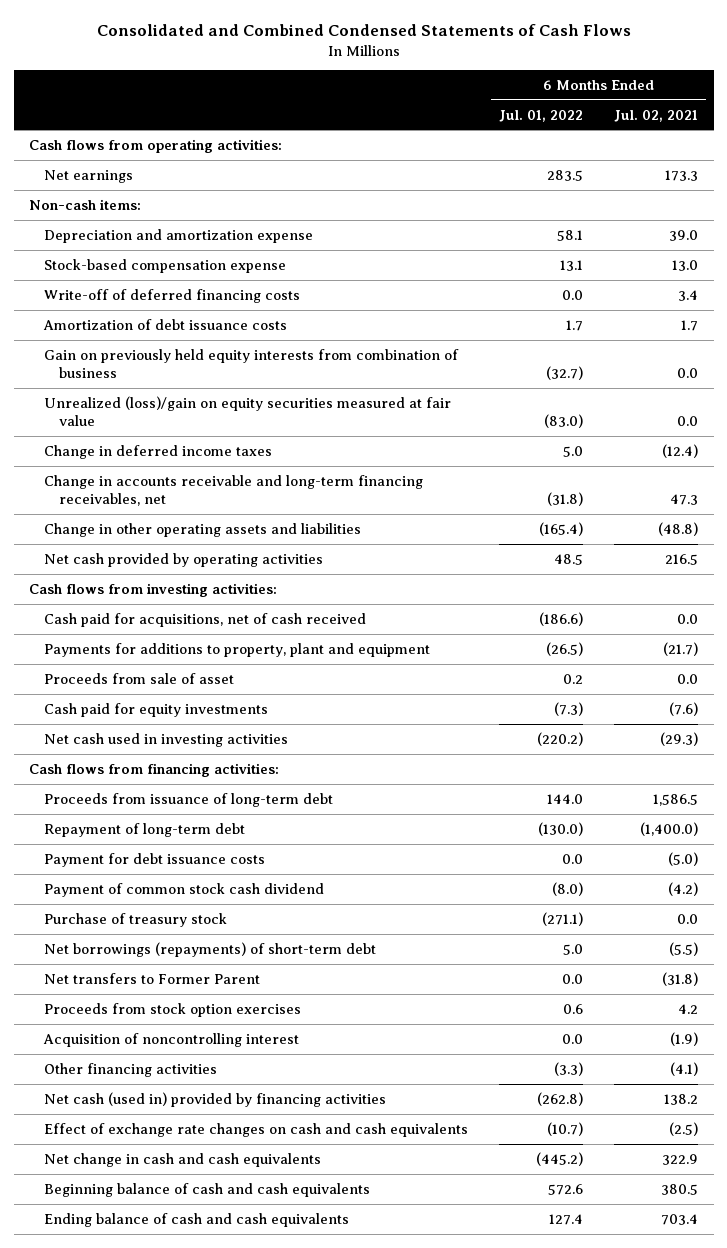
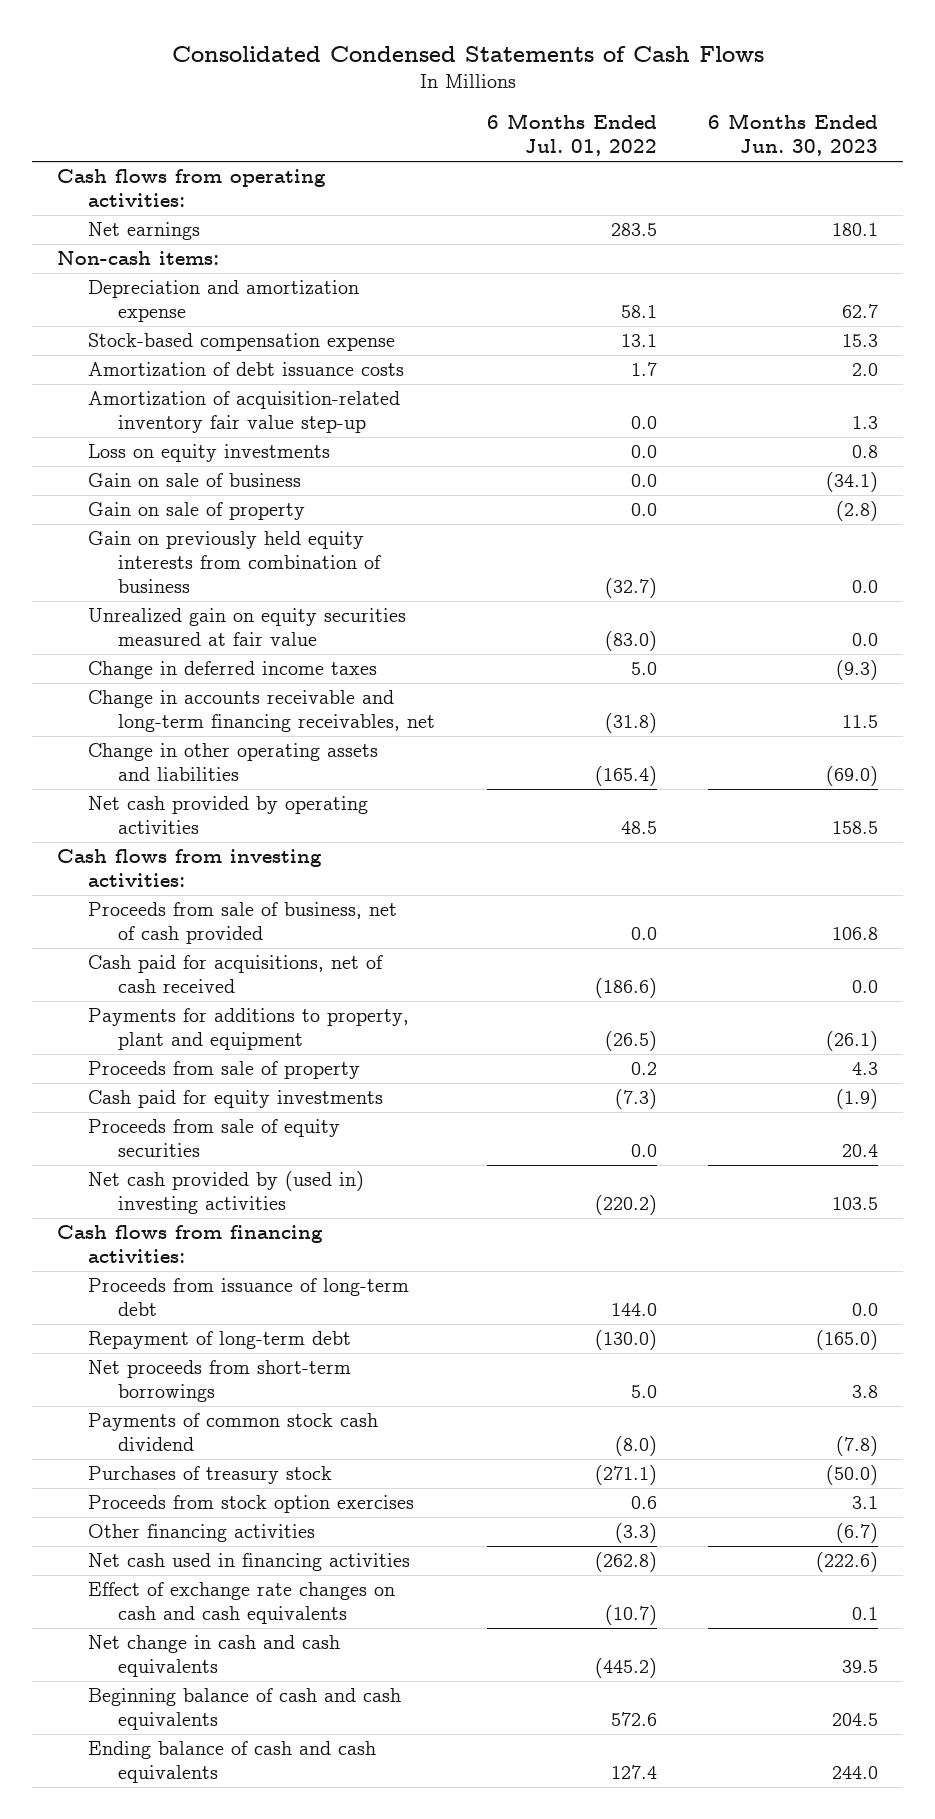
- Consolidated and Combined Condensed Statements of Cash Flows
+ Consolidated Condensed Statements of Cash Flows
- | 6 Months Ended Jul. 01, 2022 | 6 Months Ended Jul. 02, 2021
+ | 6 Months Ended Jul. 01, 2022 | 6 Months Ended Jun. 30, 2023
- Write-off of deferred financing costs | 0.0 | 3.4
+ Amortization of acquisition-related inventory fair value step-up | 0.0 | 1.3
+ Loss on equity investments | 0.0 | 0.8
+ Gain on sale of business | 0.0 | (34.1)
+ Gain on sale of property | 0.0 | (2.8)
- Unrealized (loss)/gain on equity securities measured at fair value | (83.0) | 0.0
+ Unrealized gain on equity securities measured at fair value | (83.0) | 0.0
+ Proceeds from sale of business, net of cash provided | 0.0 | 106.8
- Proceeds from sale of asset | 0.2 | 0.0
+ Proceeds from sale of property | 0.2 | 4.3
- Net cash used in investing activities | (220.2) | (29.3)
+ Proceeds from sale of equity securities | 0.0 | 20.4
+ Net cash provided by (used in) investing activities | (220.2) | 103.5
- Payment for debt issuance costs | 0.0 | (5.0)
- Payment of common stock cash dividend | (8.0) | (4.2)
- Purchase of treasury stock | (271.1) | 0.0
- Net borrowings (repayments) of short-term debt | 5.0 | (5.5)
- Net transfers to Former Parent | 0.0 | (31.8)
+ Net proceeds from short-term borrowings | 5.0 | 3.8
+ Payments of common stock cash dividend | (8.0) | (7.8)
+ Purchases of treasury stock | (271.1) | (50.0)
- Acquisition of noncontrolling interest | 0.0 | (1.9)
- Net cash (used in) provided by financing activities | (262.8) | 138.2
+ Net cash used in financing activities | (262.8) | (222.6)

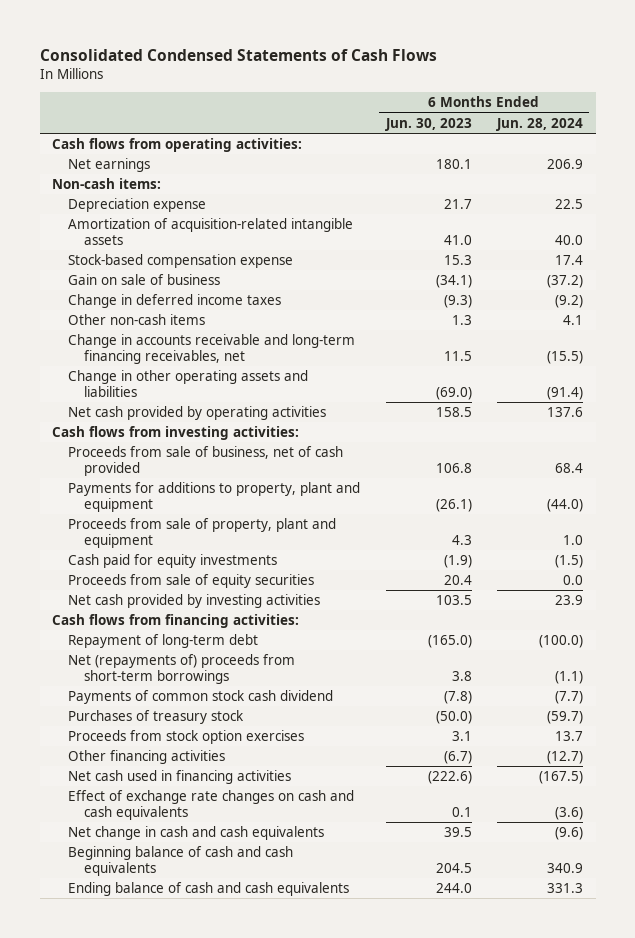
- | 6 Months Ended Jul. 01, 2022 | 6 Months Ended Jun. 30, 2023
+ | 6 Months Ended Jun. 30, 2023 | 6 Months Ended Jun. 28, 2024
- Depreciation and amortization expense | 58.1 | 62.7
+ Depreciation expense | 21.7 | 22.5
+ Amortization of acquisition-related intangible assets | 41.0 | 40.0
- Amortization of debt issuance costs | 1.7 | 2.0
- Amortization of acquisition-related inventory fair value step-up | 0.0 | 1.3
- Loss on equity investments | 0.0 | 0.8
- Gain on sale of property | 0.0 | (2.8)
- Gain on previously held equity interests from combination of business | (32.7) | 0.0
- Unrealized gain on equity securities measured at fair value | (83.0) | 0.0
+ Other non-cash items | 1.3 | 4.1
- Cash paid for acquisitions, net of cash received | (186.6) | 0.0
- Proceeds from sale of property | 0.2 | 4.3
+ Proceeds from sale of property, plant and equipment | 4.3 | 1.0
- Net cash provided by (used in) investing activities | (220.2) | 103.5
+ Net cash provided by investing activities | 103.5 | 23.9
- Proceeds from issuance of long-term debt | 144.0 | 0.0
- Net proceeds from short-term borrowings | 5.0 | 3.8
+ Net (repayments of) proceeds from short-term borrowings | 3.8 | (1.1)

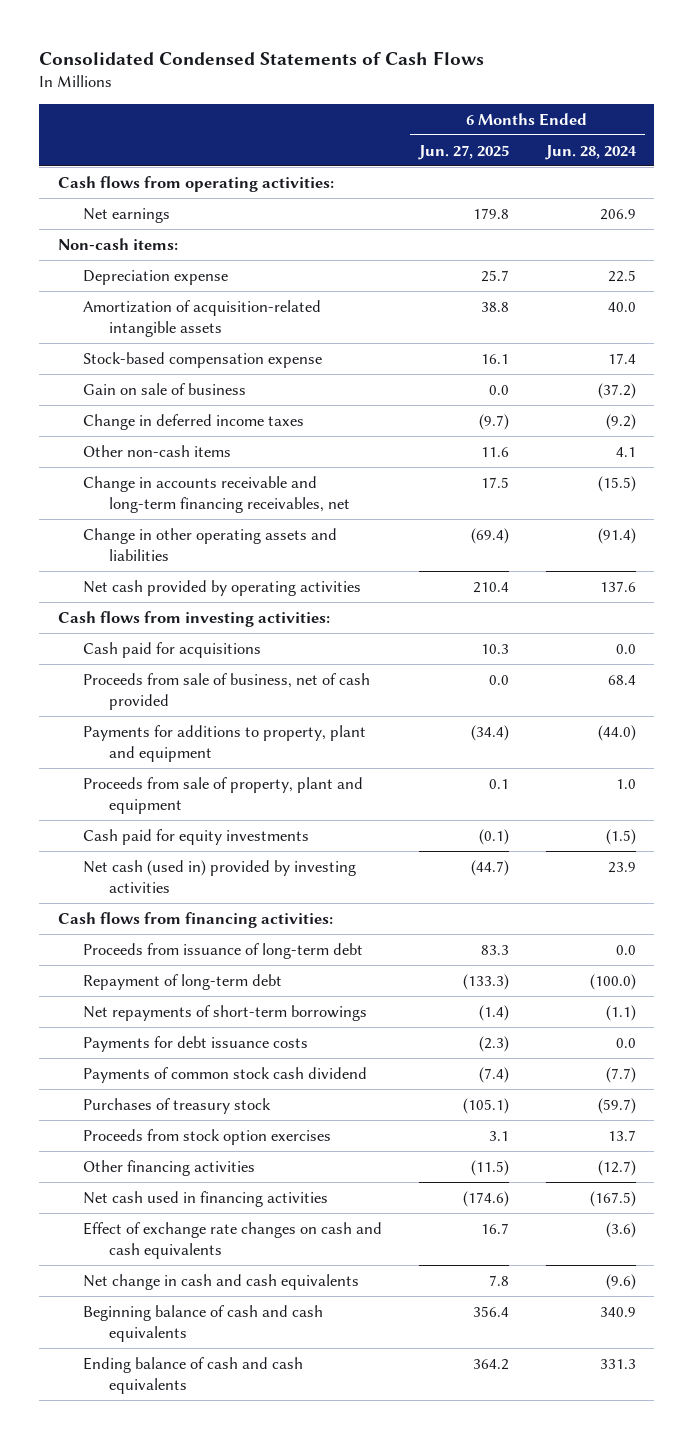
- | 6 Months Ended Jun. 30, 2023 | 6 Months Ended Jun. 28, 2024
+ | 6 Months Ended Jun. 27, 2025 | 6 Months Ended Jun. 28, 2024
+ Cash paid for acquisitions | 10.3 | 0.0
- Proceeds from sale of equity securities | 20.4 | 0.0
- Net cash provided by investing activities | 103.5 | 23.9
+ Net cash (used in) provided by investing activities | (44.7) | 23.9
+ Proceeds from issuance of long-term debt | 83.3 | 0.0
- Net (repayments of) proceeds from short-term borrowings | 3.8 | (1.1)
+ Net repayments of short-term borrowings | (1.4) | (1.1)
+ Payments for debt issuance costs | (2.3) | 0.0

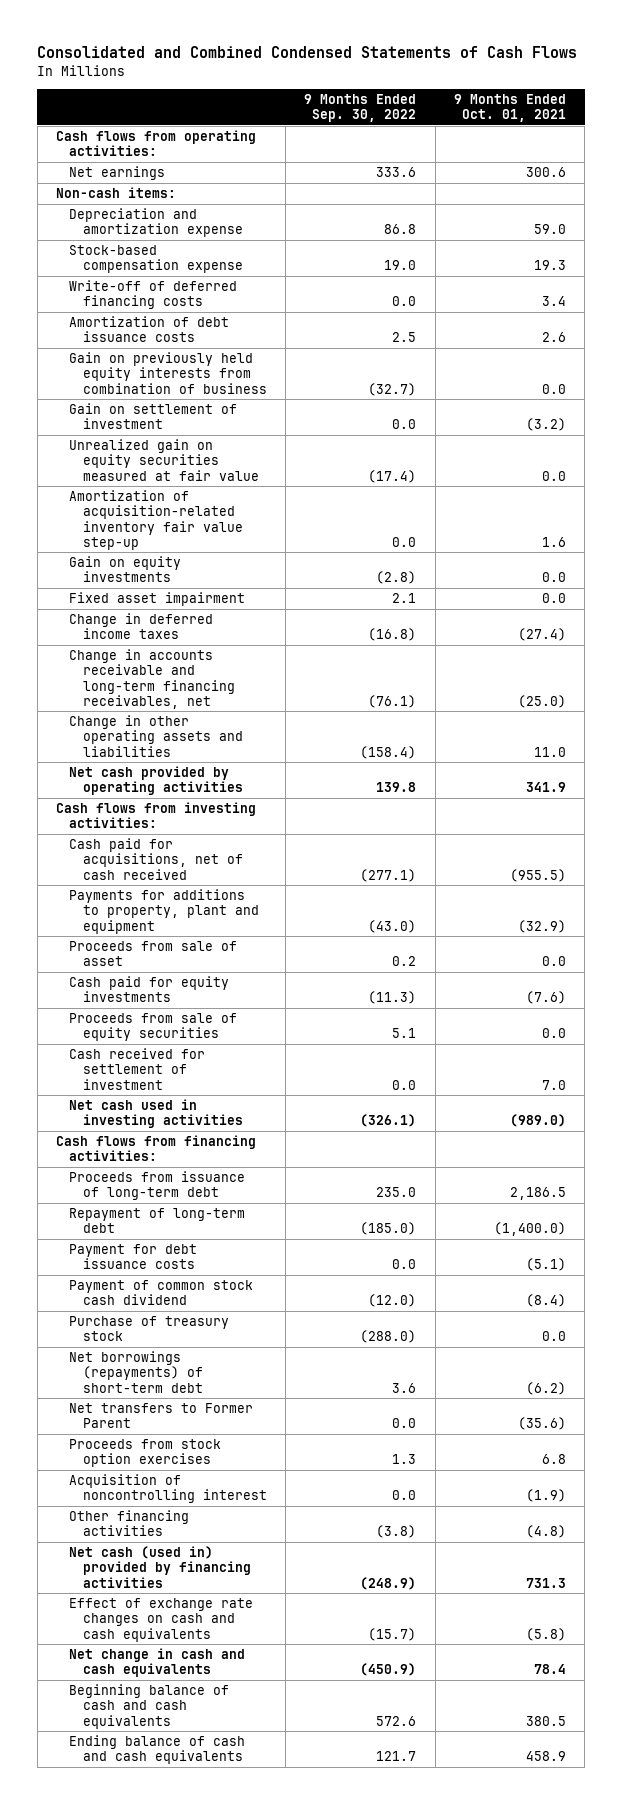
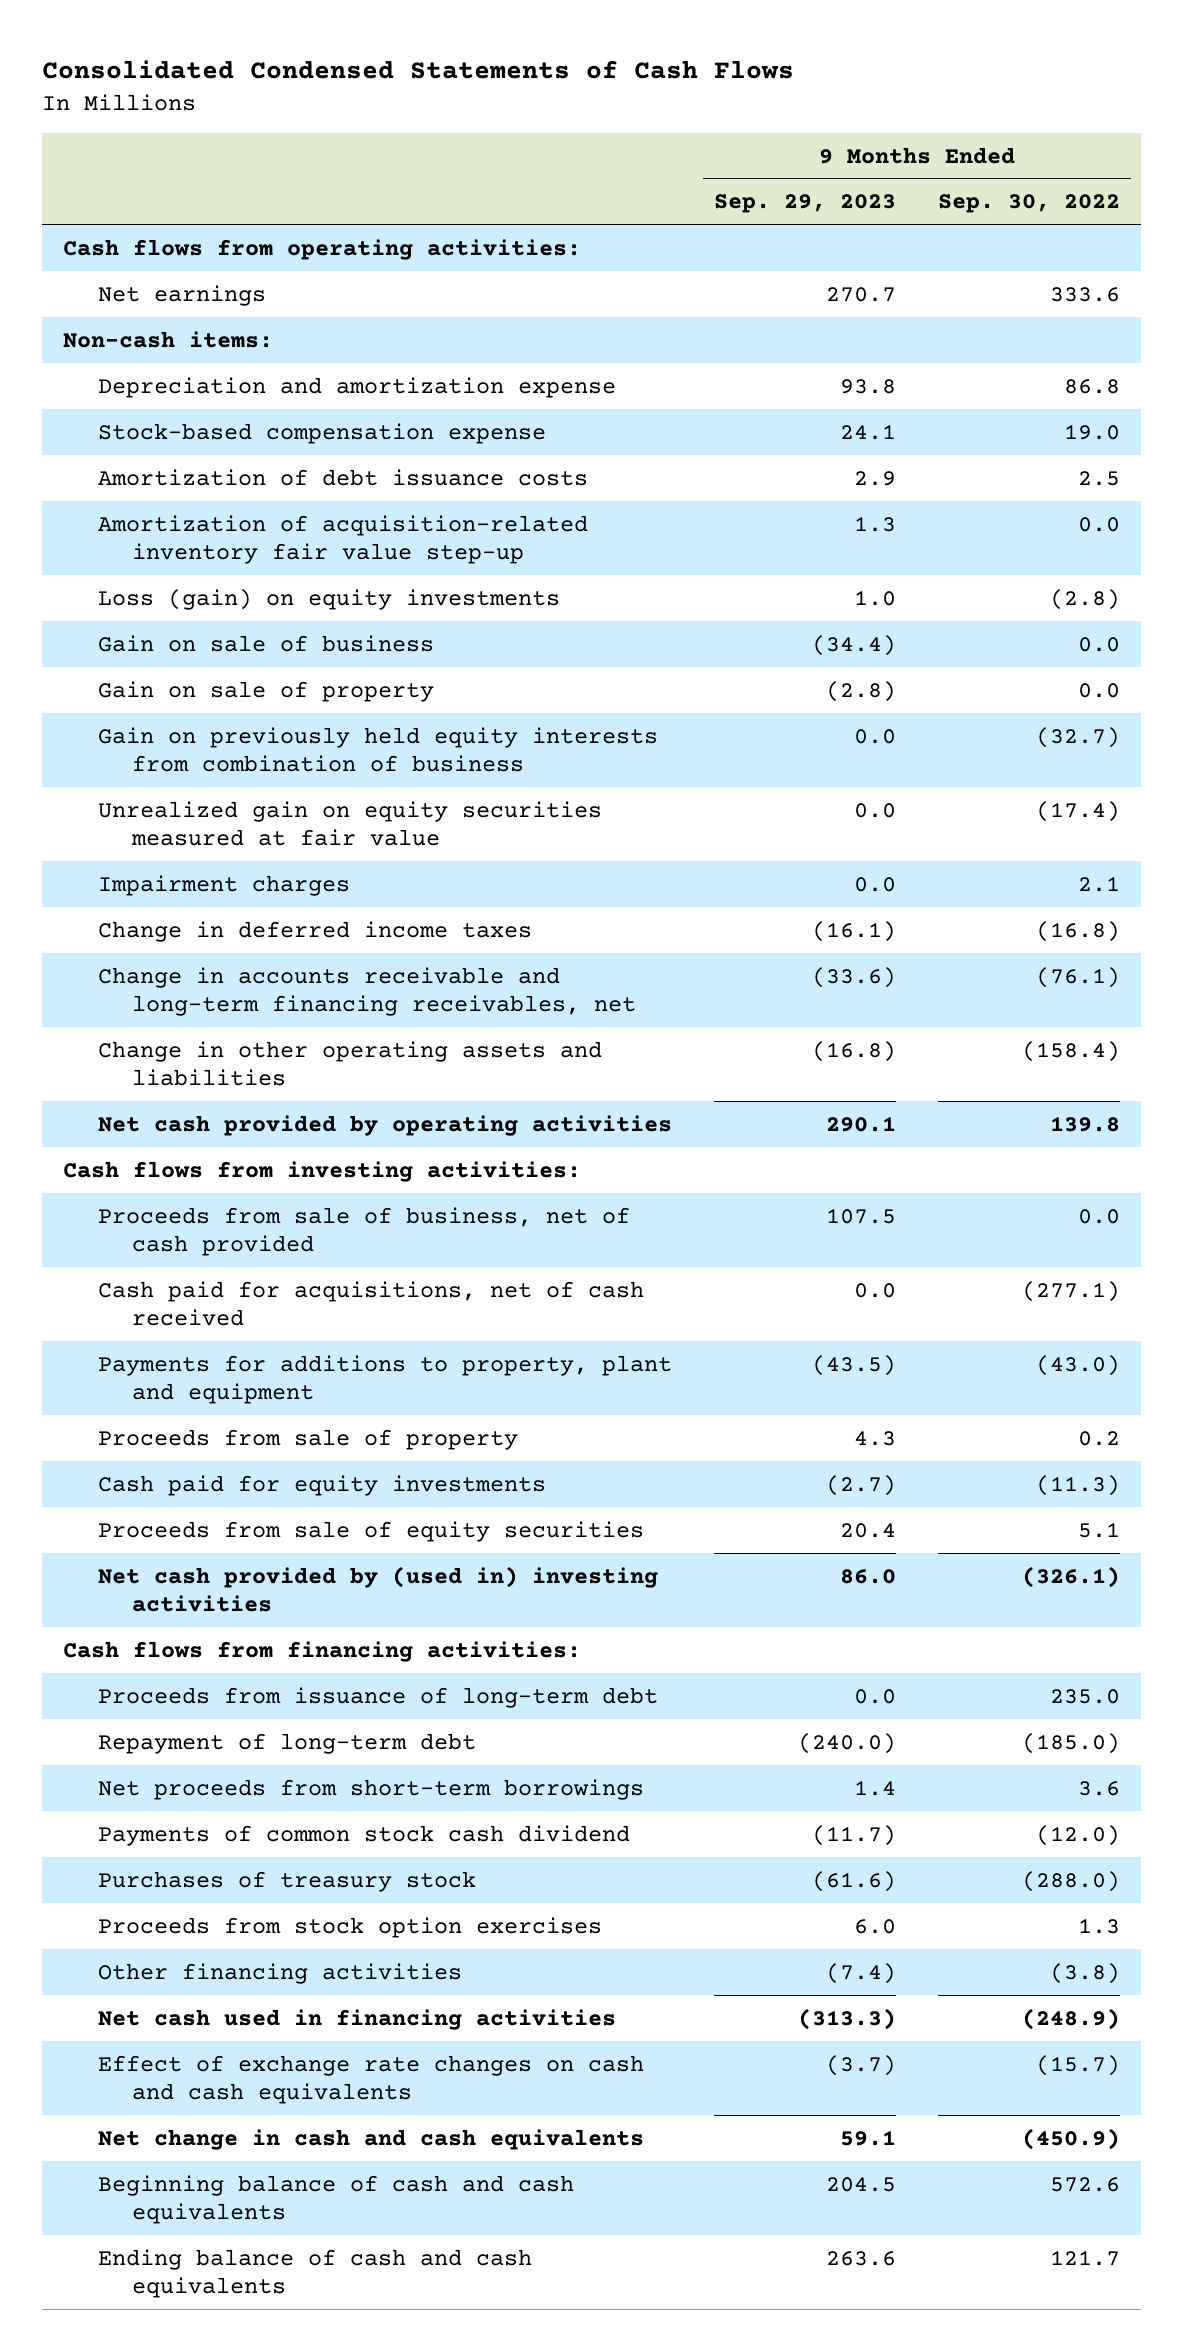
- Consolidated and Combined Condensed Statements of Cash Flows
+ Consolidated Condensed Statements of Cash Flows
- | 9 Months Ended Sep. 30, 2022 | 9 Months Ended Oct. 01, 2021
+ | 9 Months Ended Sep. 29, 2023 | 9 Months Ended Sep. 30, 2022
- Write-off of deferred financing costs | 0.0 | 3.4
moved up: Amortization of acquisition-related inventory fair value step-up | 1.3 | 0.0
+ Loss (gain) on equity investments | 1.0 | (2.8)
+ Gain on sale of business | (34.4) | 0.0
+ Gain on sale of property | (2.8) | 0.0
- Gain on settlement of investment | 0.0 | (3.2)
- Gain on equity investments | (2.8) | 0.0
- Fixed asset impairment | 2.1 | 0.0
+ Impairment charges | 0.0 | 2.1
+ Proceeds from sale of business, net of cash provided | 107.5 | 0.0
- Proceeds from sale of asset | 0.2 | 0.0
+ Proceeds from sale of property | 4.3 | 0.2
- Cash received for settlement of investment | 0.0 | 7.0
- Net cash used in investing activities | (326.1) | (989.0)
+ Net cash provided by (used in) investing activities | 86.0 | (326.1)
- Payment for debt issuance costs | 0.0 | (5.1)
- Payment of common stock cash dividend | (12.0) | (8.4)
- Purchase of treasury stock | (288.0) | 0.0
- Net borrowings (repayments) of short-term debt | 3.6 | (6.2)
- Net transfers to Former Parent | 0.0 | (35.6)
+ Net proceeds from short-term borrowings | 1.4 | 3.6
+ Payments of common stock cash dividend | (11.7) | (12.0)
+ Purchases of treasury stock | (61.6) | (288.0)
- Acquisition of noncontrolling interest | 0.0 | (1.9)
- Net cash (used in) provided by financing activities | (248.9) | 731.3
+ Net cash used in financing activities | (313.3) | (248.9)

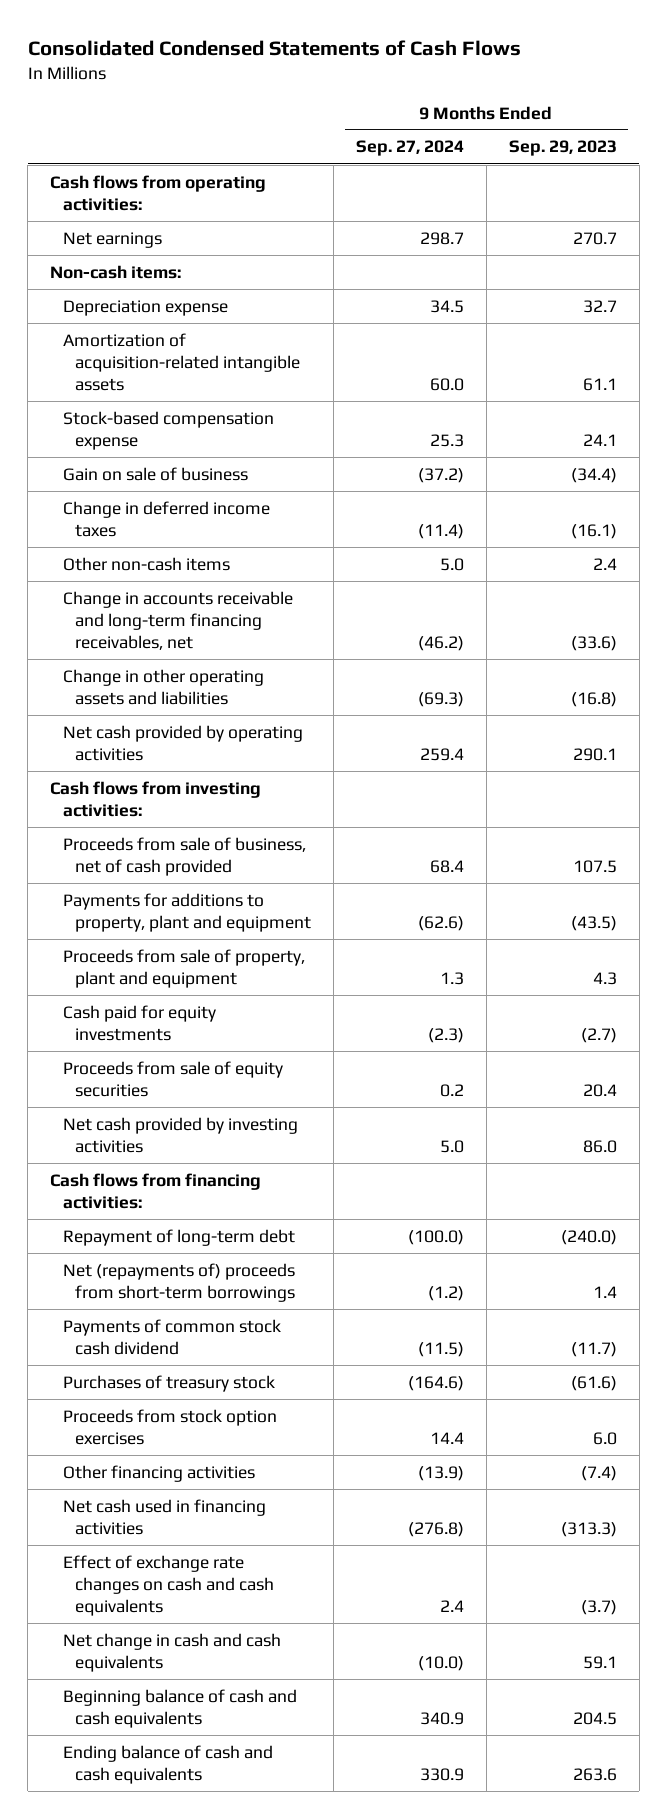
- | 9 Months Ended Sep. 29, 2023 | 9 Months Ended Sep. 30, 2022
+ | 9 Months Ended Sep. 27, 2024 | 9 Months Ended Sep. 29, 2023
- Depreciation and amortization expense | 93.8 | 86.8
+ Depreciation expense | 34.5 | 32.7
+ Amortization of acquisition-related intangible assets | 60.0 | 61.1
- Amortization of debt issuance costs | 2.9 | 2.5
- Amortization of acquisition-related inventory fair value step-up | 1.3 | 0.0
- Loss (gain) on equity investments | 1.0 | (2.8)
- Gain on sale of property | (2.8) | 0.0
- Gain on previously held equity interests from combination of business | 0.0 | (32.7)
- Unrealized gain on equity securities measured at fair value | 0.0 | (17.4)
- Impairment charges | 0.0 | 2.1
+ Other non-cash items | 5.0 | 2.4
- Cash paid for acquisitions, net of cash received | 0.0 | (277.1)
- Proceeds from sale of property | 4.3 | 0.2
+ Proceeds from sale of property, plant and equipment | 1.3 | 4.3
- Net cash provided by (used in) investing activities | 86.0 | (326.1)
+ Net cash provided by investing activities | 5.0 | 86.0
- Proceeds from issuance of long-term debt | 0.0 | 235.0
- Net proceeds from short-term borrowings | 1.4 | 3.6
+ Net (repayments of) proceeds from short-term borrowings | (1.2) | 1.4

